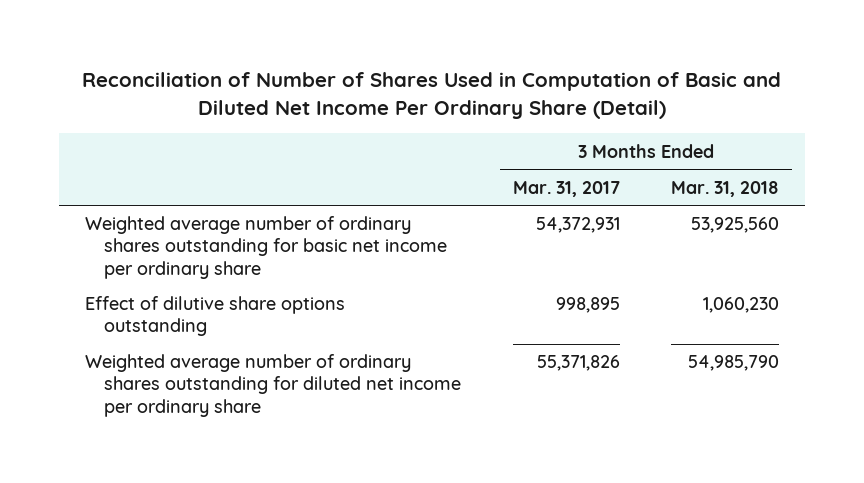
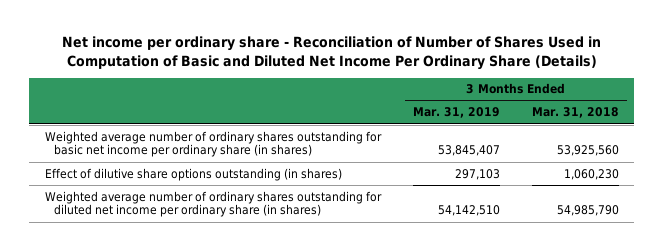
- Reconciliation of Number of Shares Used in Computation of Basic and Diluted Net Income Per Ordinary Share (Detail)
+ Net income per ordinary share - Reconciliation of Number of Shares Used in Computation of Basic and Diluted Net Income Per Ordinary Share (Details)
- | 3 Months Ended Mar. 31, 2017 | 3 Months Ended Mar. 31, 2018
+ | 3 Months Ended Mar. 31, 2019 | 3 Months Ended Mar. 31, 2018
- Weighted average number of ordinary shares outstanding for basic net income per ordinary share | 54,372,931 | 53,925,560
- Effect of dilutive share options outstanding | 998,895 | 1,060,230
- Weighted average number of ordinary shares outstanding for diluted net income per ordinary share | 55,371,826 | 54,985,790
+ Weighted average number of ordinary shares outstanding for basic net income per ordinary share (in shares) | 53,845,407 | 53,925,560
+ Effect of dilutive share options outstanding (in shares) | 297,103 | 1,060,230
+ Weighted average number of ordinary shares outstanding for diluted net income per ordinary share (in shares) | 54,142,510 | 54,985,790

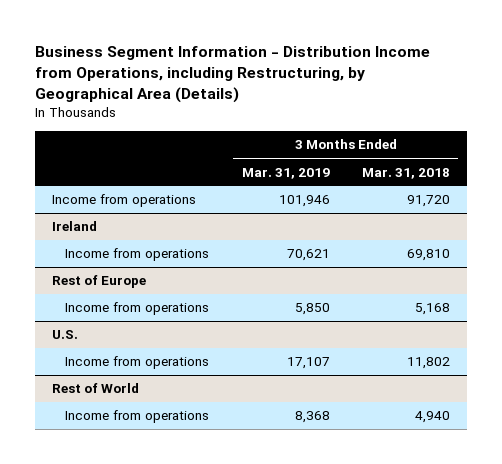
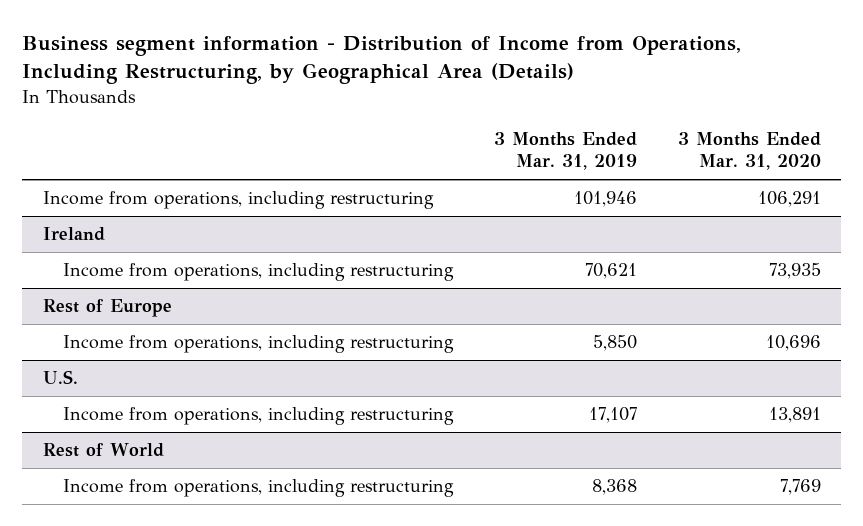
- Business Segment Information - Distribution Income from Operations, including Restructuring, by Geographical Area (Details)
+ Business segment information - Distribution of Income from Operations, Including Restructuring, by Geographical Area (Details)
- | 3 Months Ended Mar. 31, 2019 | 3 Months Ended Mar. 31, 2018
+ | 3 Months Ended Mar. 31, 2019 | 3 Months Ended Mar. 31, 2020
- Income from operations | 101,946 | 91,720
+ Income from operations, including restructuring | 101,946 | 106,291
@ Ireland
- Income from operations | 70,621 | 69,810
+ Income from operations, including restructuring | 70,621 | 73,935
@ Rest of Europe
- Income from operations | 5,850 | 5,168
+ Income from operations, including restructuring | 5,850 | 10,696
@ U.S.
- Income from operations | 17,107 | 11,802
+ Income from operations, including restructuring | 17,107 | 13,891
@ Rest of World
- Income from operations | 8,368 | 4,940
+ Income from operations, including restructuring | 8,368 | 7,769

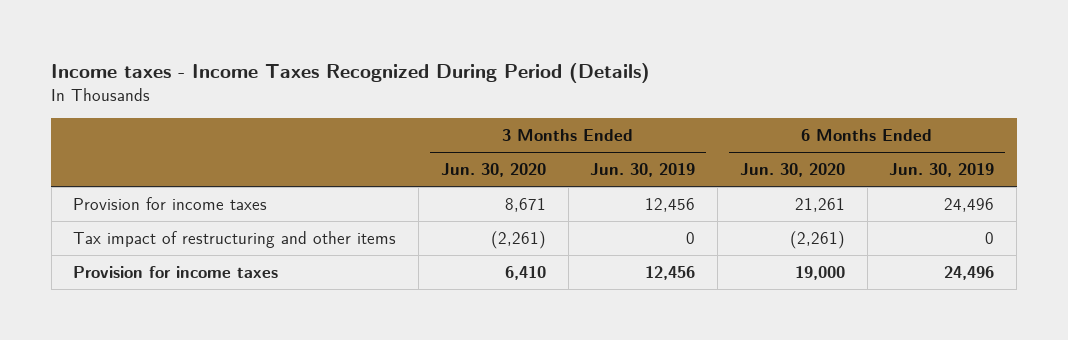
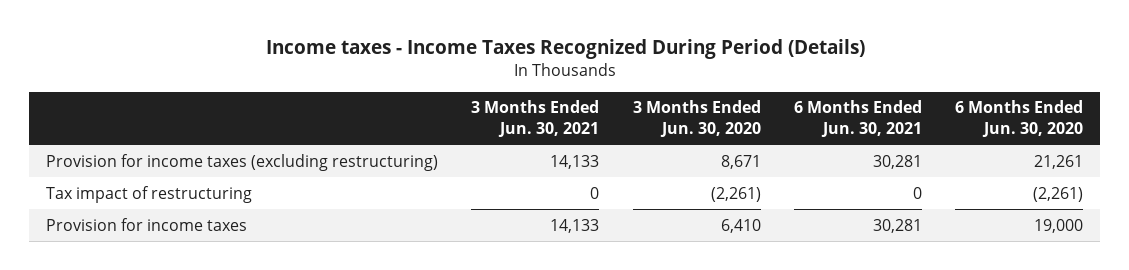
- | 3 Months Ended Jun. 30, 2020 | 3 Months Ended Jun. 30, 2019 | 6 Months Ended Jun. 30, 2020 | 6 Months Ended Jun. 30, 2019
+ | 3 Months Ended Jun. 30, 2021 | 3 Months Ended Jun. 30, 2020 | 6 Months Ended Jun. 30, 2021 | 6 Months Ended Jun. 30, 2020
- Provision for income taxes | 8,671 | 12,456 | 21,261 | 24,496
- Tax impact of restructuring and other items | (2,261) | 0 | (2,261) | 0
+ Provision for income taxes (excluding restructuring) | 14,133 | 8,671 | 30,281 | 21,261
+ Tax impact of restructuring | 0 | (2,261) | 0 | (2,261)

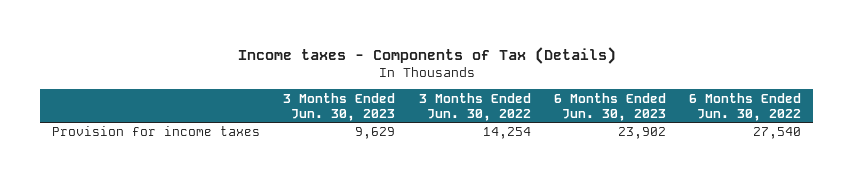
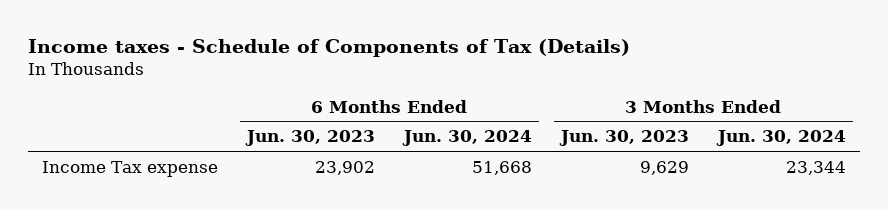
- Income taxes - Components of Tax (Details)
+ Income taxes - Schedule of Components of Tax (Details)
- | 3 Months Ended Jun. 30, 2023 | 3 Months Ended Jun. 30, 2022 | 6 Months Ended Jun. 30, 2023 | 6 Months Ended Jun. 30, 2022
+ | 6 Months Ended Jun. 30, 2023 | 6 Months Ended Jun. 30, 2024 | 3 Months Ended Jun. 30, 2023 | 3 Months Ended Jun. 30, 2024
- Provision for income taxes | 9,629 | 14,254 | 23,902 | 27,540
+ Income Tax expense | 23,902 | 51,668 | 9,629 | 23,344

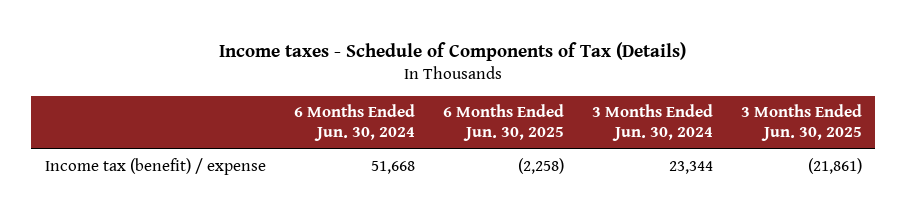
- | 6 Months Ended Jun. 30, 2023 | 6 Months Ended Jun. 30, 2024 | 3 Months Ended Jun. 30, 2023 | 3 Months Ended Jun. 30, 2024
+ | 6 Months Ended Jun. 30, 2024 | 6 Months Ended Jun. 30, 2025 | 3 Months Ended Jun. 30, 2024 | 3 Months Ended Jun. 30, 2025
- Income Tax expense | 23,902 | 51,668 | 9,629 | 23,344
+ Income tax (benefit) / expense | 51,668 | (2,258) | 23,344 | (21,861)

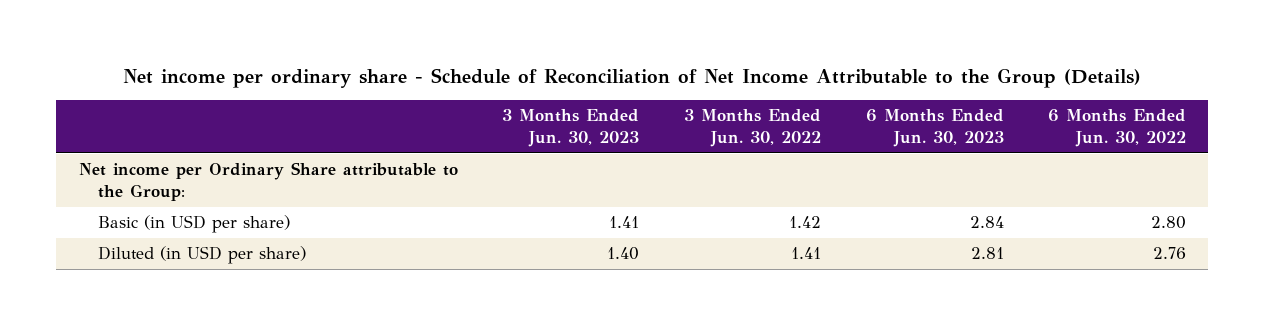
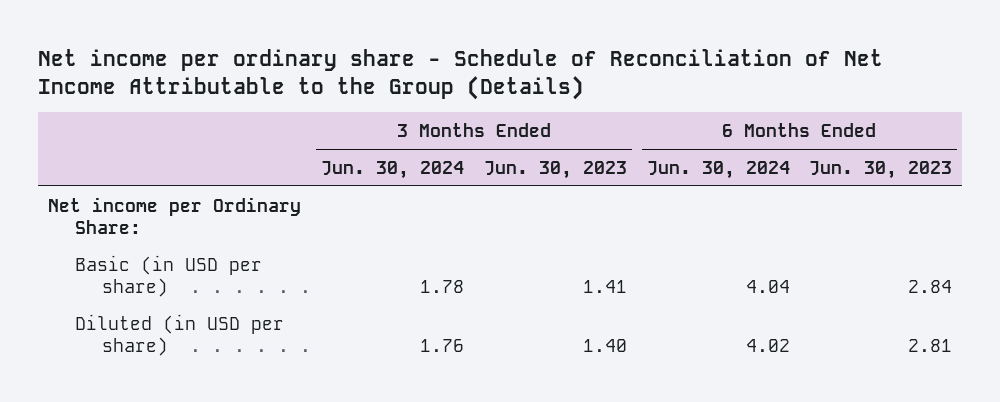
- | 3 Months Ended Jun. 30, 2023 | 3 Months Ended Jun. 30, 2022 | 6 Months Ended Jun. 30, 2023 | 6 Months Ended Jun. 30, 2022
+ | 3 Months Ended Jun. 30, 2024 | 3 Months Ended Jun. 30, 2023 | 6 Months Ended Jun. 30, 2024 | 6 Months Ended Jun. 30, 2023
- Net income per Ordinary Share attributable to the Group:
+ Net income per Ordinary Share:

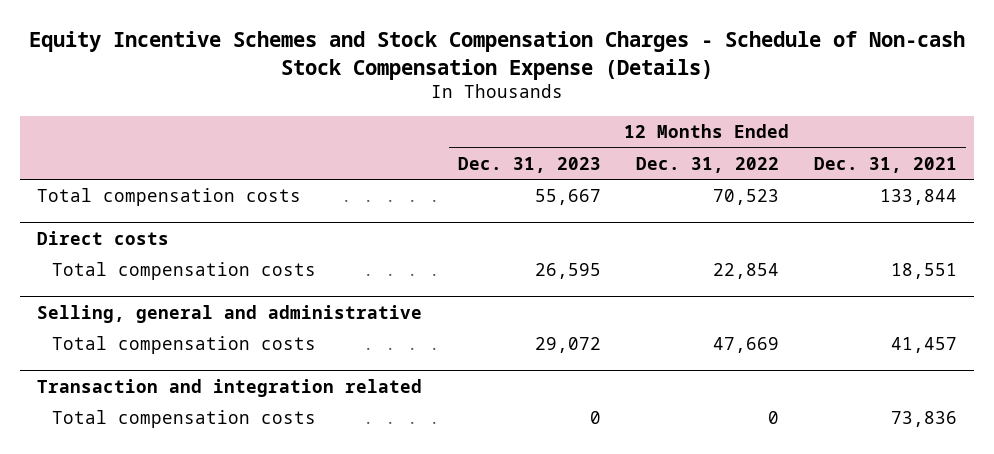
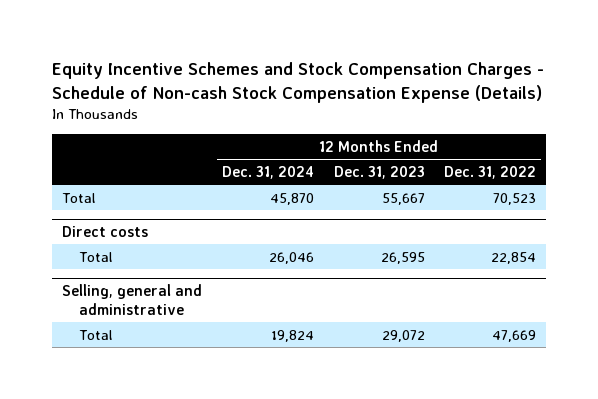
- | 12 Months Ended Dec. 31, 2023 | 12 Months Ended Dec. 31, 2022 | 12 Months Ended Dec. 31, 2021
+ | 12 Months Ended Dec. 31, 2024 | 12 Months Ended Dec. 31, 2023 | 12 Months Ended Dec. 31, 2022
- Total compensation costs | 55,667 | 70,523 | 133,844
+ Total | 45,870 | 55,667 | 70,523
@ Direct costs
- Total compensation costs | 26,595 | 22,854 | 18,551
+ Total | 26,046 | 26,595 | 22,854
@ Selling, general and administrative
- Total compensation costs | 29,072 | 47,669 | 41,457
- Transaction and integration related
- Total compensation costs | 0 | 0 | 73,836
@ Selling, general and administrative
+ Total | 19,824 | 29,072 | 47,669

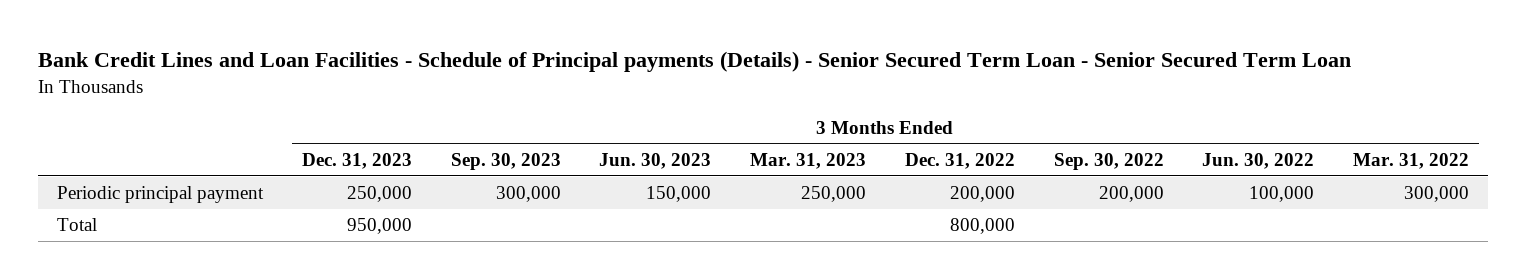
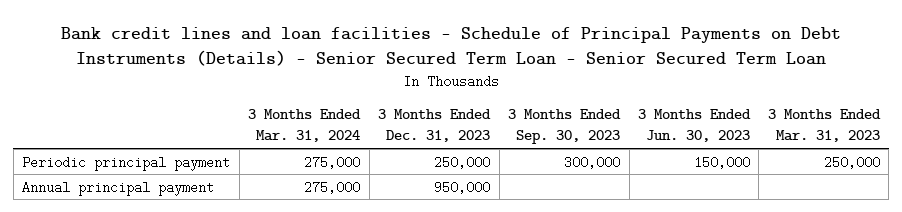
- Bank Credit Lines and Loan Facilities - Schedule of Principal payments (Details) - Senior Secured Term Loan - Senior Secured Term Loan
+ Bank credit lines and loan facilities - Schedule of Principal Payments on Debt Instruments (Details) - Senior Secured Term Loan - Senior Secured Term Loan
- | 3 Months Ended Dec. 31, 2023 | 3 Months Ended Sep. 30, 2023 | 3 Months Ended Jun. 30, 2023 | 3 Months Ended Mar. 31, 2023 | 3 Months Ended Dec. 31, 2022 | 3 Months Ended Sep. 30, 2022 | 3 Months Ended Jun. 30, 2022 | 3 Months Ended Mar. 31, 2022
+ | 3 Months Ended Mar. 31, 2024 | 3 Months Ended Dec. 31, 2023 | 3 Months Ended Sep. 30, 2023 | 3 Months Ended Jun. 30, 2023 | 3 Months Ended Mar. 31, 2023
- Total | 950,000 | | | | 800,000 | | |
+ Annual principal payment | 275,000 | 950,000 | | |

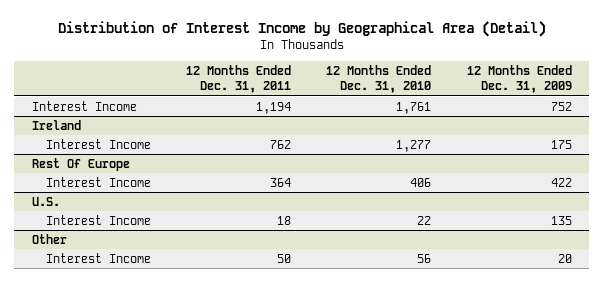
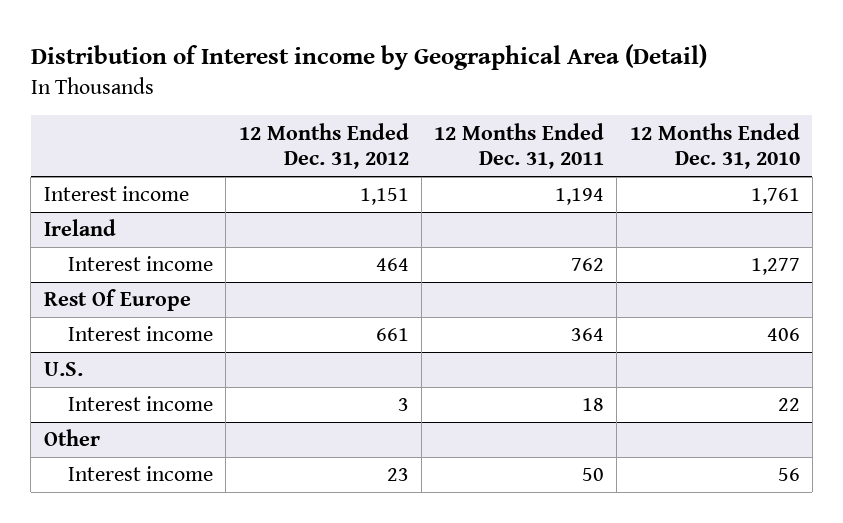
- Distribution of Interest Income by Geographical Area (Detail)
+ Distribution of Interest income by Geographical Area (Detail)
- | 12 Months Ended Dec. 31, 2011 | 12 Months Ended Dec. 31, 2010 | 12 Months Ended Dec. 31, 2009
+ | 12 Months Ended Dec. 31, 2012 | 12 Months Ended Dec. 31, 2011 | 12 Months Ended Dec. 31, 2010
- Interest Income | 1,194 | 1,761 | 752
+ Interest income | 1,151 | 1,194 | 1,761
@ Ireland
- Interest Income | 762 | 1,277 | 175
+ Interest income | 464 | 762 | 1,277
@ Rest Of Europe
- Interest Income | 364 | 406 | 422
+ Interest income | 661 | 364 | 406
@ U.S.
- Interest Income | 18 | 22 | 135
+ Interest income | 3 | 18 | 22
@ Other
- Interest Income | 50 | 56 | 20
+ Interest income | 23 | 50 | 56

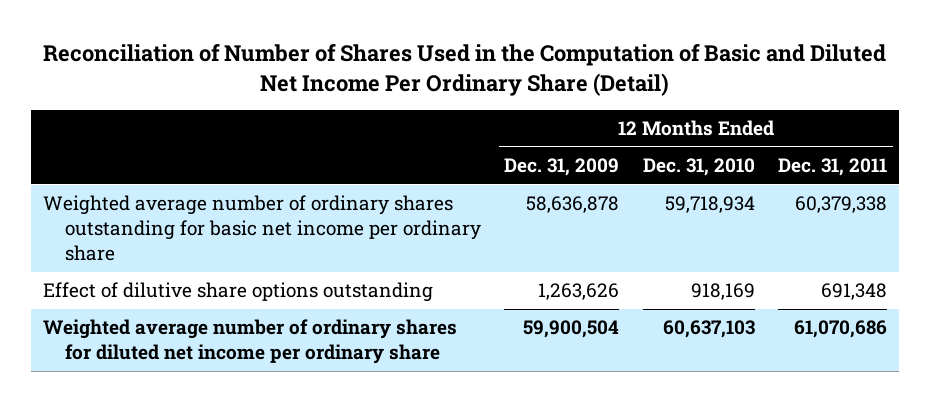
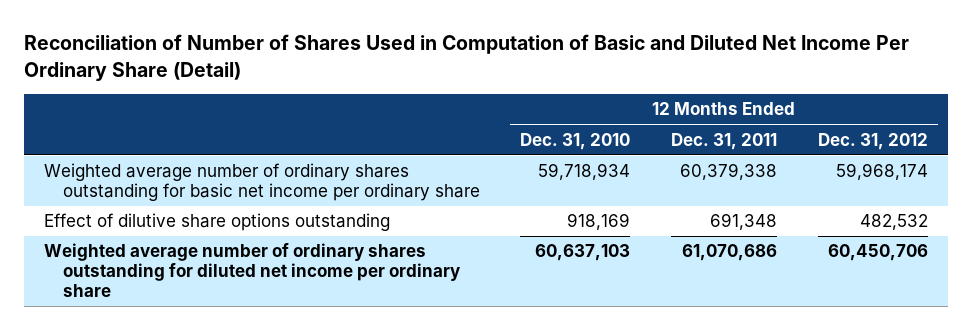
- Reconciliation of Number of Shares Used in the Computation of Basic and Diluted Net Income Per Ordinary Share (Detail)
+ Reconciliation of Number of Shares Used in Computation of Basic and Diluted Net Income Per Ordinary Share (Detail)
- | 12 Months Ended Dec. 31, 2009 | 12 Months Ended Dec. 31, 2010 | 12 Months Ended Dec. 31, 2011
+ | 12 Months Ended Dec. 31, 2010 | 12 Months Ended Dec. 31, 2011 | 12 Months Ended Dec. 31, 2012
- Weighted average number of ordinary shares for diluted net income per ordinary share | 59,900,504 | 60,637,103 | 61,070,686
+ Weighted average number of ordinary shares outstanding for diluted net income per ordinary share | 60,637,103 | 61,070,686 | 60,450,706

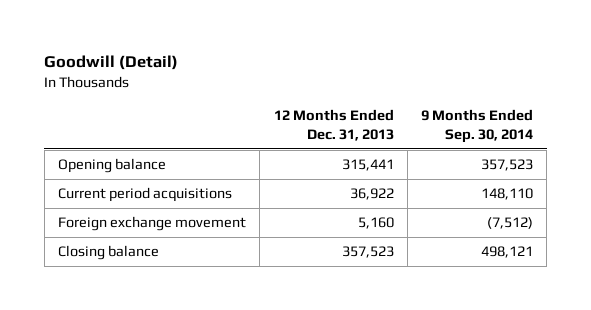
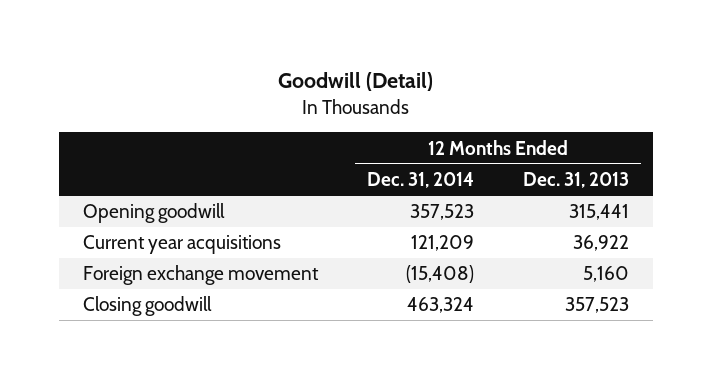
- | 12 Months Ended Dec. 31, 2013 | 9 Months Ended Sep. 30, 2014
+ | 12 Months Ended Dec. 31, 2014 | 12 Months Ended Dec. 31, 2013
- Opening balance | 315,441 | 357,523
- Current period acquisitions | 36,922 | 148,110
+ Opening goodwill | 357,523 | 315,441
+ Current year acquisitions | 121,209 | 36,922
- Closing balance | 357,523 | 498,121
+ Closing goodwill | 463,324 | 357,523

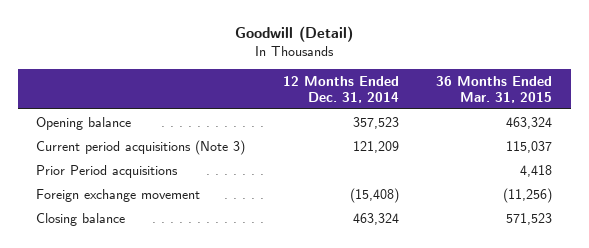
- | 12 Months Ended Dec. 31, 2014 | 12 Months Ended Dec. 31, 2013
+ | 12 Months Ended Dec. 31, 2014 | 36 Months Ended Mar. 31, 2015
- Opening goodwill | 357,523 | 315,441
- Current year acquisitions | 121,209 | 36,922
+ Opening balance | 357,523 | 463,324
+ Current period acquisitions (Note 3) | 121,209 | 115,037
+ Prior Period acquisitions | | 4,418
- Closing goodwill | 463,324 | 357,523
+ Closing balance | 463,324 | 571,523

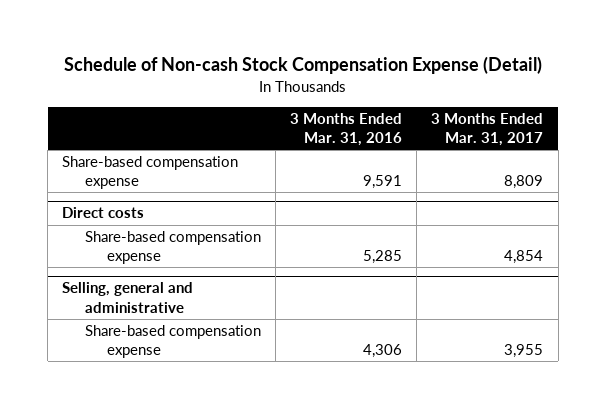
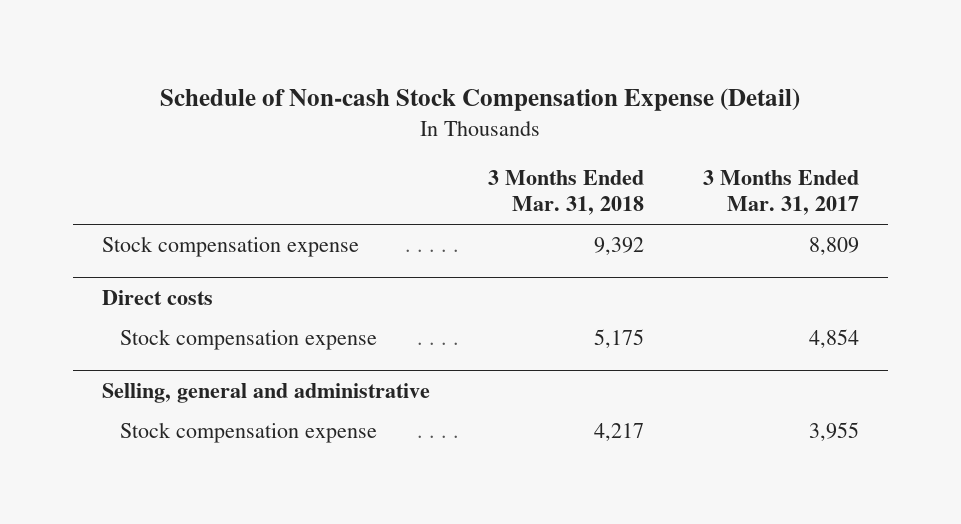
- | 3 Months Ended Mar. 31, 2016 | 3 Months Ended Mar. 31, 2017
+ | 3 Months Ended Mar. 31, 2018 | 3 Months Ended Mar. 31, 2017
- Share-based compensation expense | 9,591 | 8,809
+ Stock compensation expense | 9,392 | 8,809
@ Direct costs
- Share-based compensation expense | 5,285 | 4,854
+ Stock compensation expense | 5,175 | 4,854
@ Selling, general and administrative
- Share-based compensation expense | 4,306 | 3,955
+ Stock compensation expense | 4,217 | 3,955

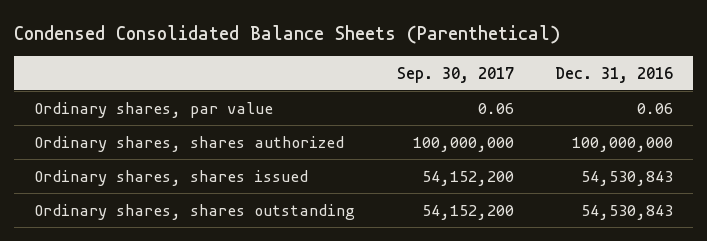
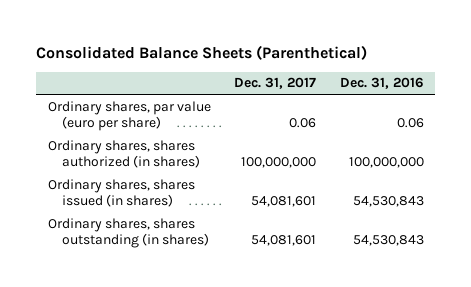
- Condensed Consolidated Balance Sheets (Parenthetical)
+ Consolidated Balance Sheets (Parenthetical)
- | Sep. 30, 2017 | Dec. 31, 2016
+ | Dec. 31, 2017 | Dec. 31, 2016
- Ordinary shares, par value | 0.06 | 0.06
- Ordinary shares, shares authorized | 100,000,000 | 100,000,000
- Ordinary shares, shares issued | 54,152,200 | 54,530,843
- Ordinary shares, shares outstanding | 54,152,200 | 54,530,843
+ Ordinary shares, par value (euro per share) | 0.06 | 0.06
+ Ordinary shares, shares authorized (in shares) | 100,000,000 | 100,000,000
+ Ordinary shares, shares issued (in shares) | 54,081,601 | 54,530,843
+ Ordinary shares, shares outstanding (in shares) | 54,081,601 | 54,530,843

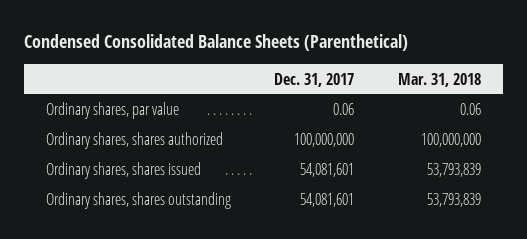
- Consolidated Balance Sheets (Parenthetical)
+ Condensed Consolidated Balance Sheets (Parenthetical)
- | Dec. 31, 2017 | Dec. 31, 2016
+ | Dec. 31, 2017 | Mar. 31, 2018
- Ordinary shares, par value (euro per share) | 0.06 | 0.06
- Ordinary shares, shares authorized (in shares) | 100,000,000 | 100,000,000
- Ordinary shares, shares issued (in shares) | 54,081,601 | 54,530,843
- Ordinary shares, shares outstanding (in shares) | 54,081,601 | 54,530,843
+ Ordinary shares, par value | 0.06 | 0.06
+ Ordinary shares, shares authorized | 100,000,000 | 100,000,000
+ Ordinary shares, shares issued | 54,081,601 | 53,793,839
+ Ordinary shares, shares outstanding | 54,081,601 | 53,793,839

